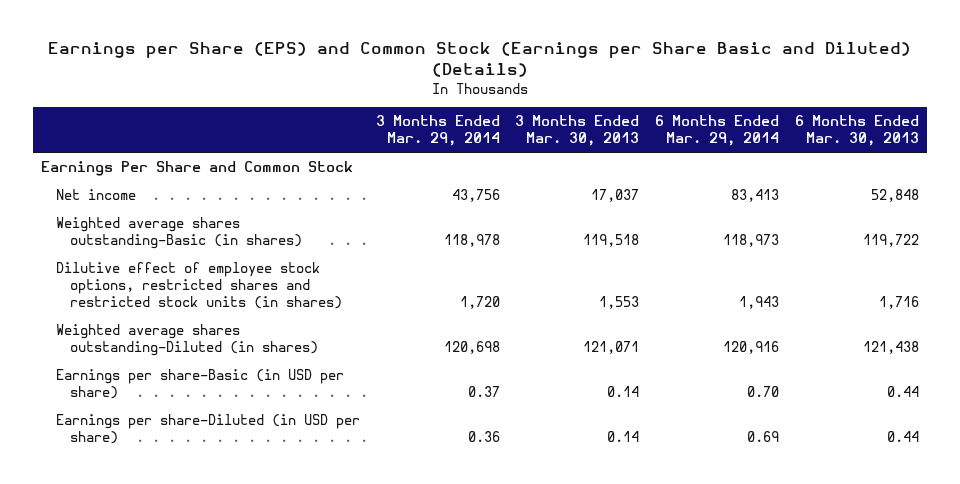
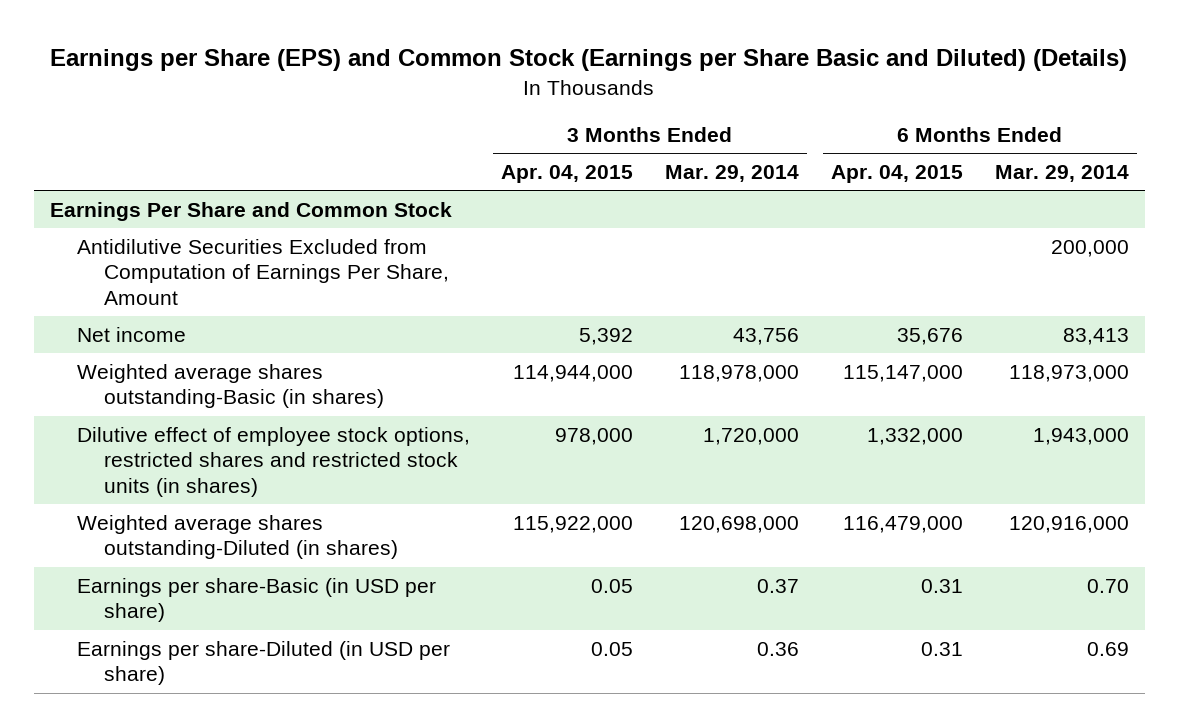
- | 3 Months Ended Mar. 29, 2014 | 3 Months Ended Mar. 30, 2013 | 6 Months Ended Mar. 29, 2014 | 6 Months Ended Mar. 30, 2013
+ | 3 Months Ended Apr. 04, 2015 | 3 Months Ended Mar. 29, 2014 | 6 Months Ended Apr. 04, 2015 | 6 Months Ended Mar. 29, 2014
+ Antidilutive Securities Excluded from Computation of Earnings Per Share, Amount | | | | 200,000
- Weighted average shares outstanding-Basic (in shares) | 118,978 | 119,518 | 118,973 | 119,722
- Dilutive effect of employee stock options, restricted shares and restricted stock units (in shares) | 1,720 | 1,553 | 1,943 | 1,716
- Weighted average shares outstanding-Diluted (in shares) | 120,698 | 121,071 | 120,916 | 121,438
+ Weighted average shares outstanding-Basic (in shares) | 114,944,000 | 118,978,000 | 115,147,000 | 118,973,000
+ Dilutive effect of employee stock options, restricted shares and restricted stock units (in shares) | 978,000 | 1,720,000 | 1,332,000 | 1,943,000
+ Weighted average shares outstanding-Diluted (in shares) | 115,922,000 | 120,698,000 | 116,479,000 | 120,916,000

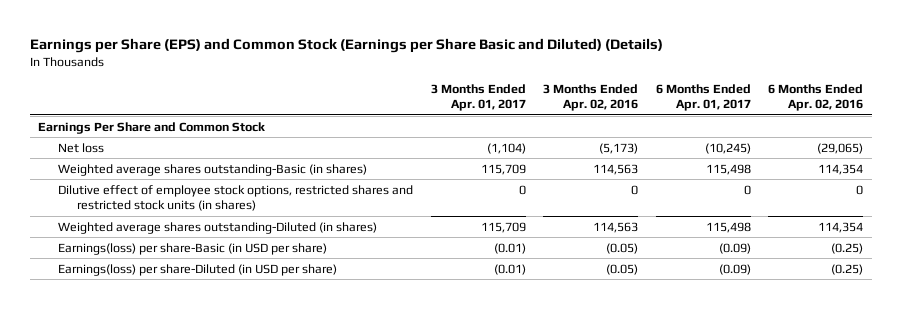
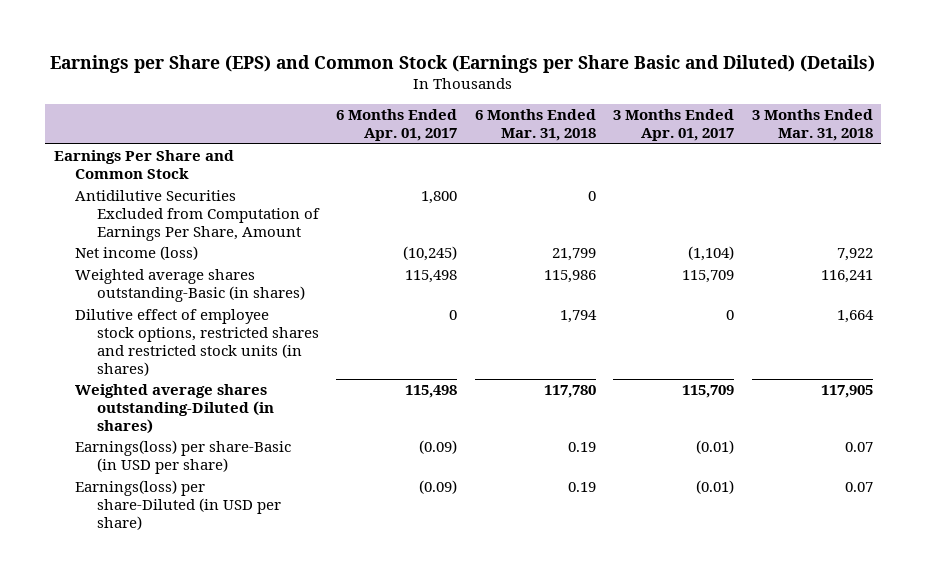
- | 3 Months Ended Apr. 01, 2017 | 3 Months Ended Apr. 02, 2016 | 6 Months Ended Apr. 01, 2017 | 6 Months Ended Apr. 02, 2016
+ | 6 Months Ended Apr. 01, 2017 | 6 Months Ended Mar. 31, 2018 | 3 Months Ended Apr. 01, 2017 | 3 Months Ended Mar. 31, 2018
- Net loss | (1,104) | (5,173) | (10,245) | (29,065)
+ Antidilutive Securities Excluded from Computation of Earnings Per Share, Amount | 1,800 | 0 | |
+ Net income (loss) | (10,245) | 21,799 | (1,104) | 7,922

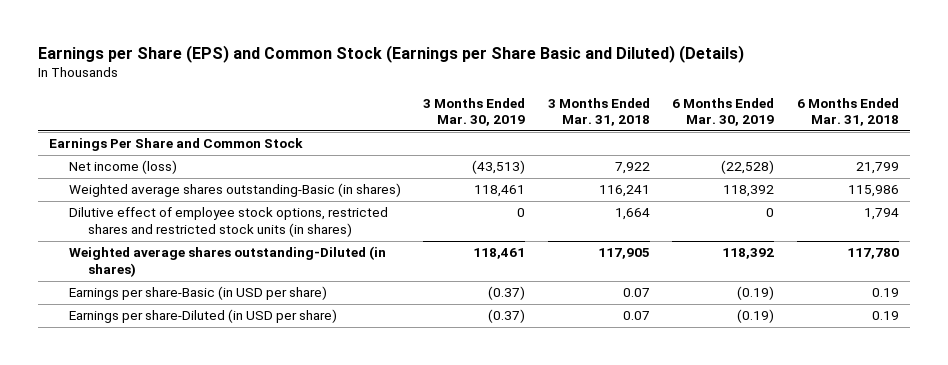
- | 6 Months Ended Apr. 01, 2017 | 6 Months Ended Mar. 31, 2018 | 3 Months Ended Apr. 01, 2017 | 3 Months Ended Mar. 31, 2018
+ | 3 Months Ended Mar. 30, 2019 | 3 Months Ended Mar. 31, 2018 | 6 Months Ended Mar. 30, 2019 | 6 Months Ended Mar. 31, 2018
- Antidilutive Securities Excluded from Computation of Earnings Per Share, Amount | 1,800 | 0 | |
- Earnings(loss) per share-Basic (in USD per share) | (0.09) | 0.19 | (0.01) | 0.07
- Earnings(loss) per share-Diluted (in USD per share) | (0.09) | 0.19 | (0.01) | 0.07
+ Earnings per share-Basic (in USD per share) | (0.37) | 0.07 | (0.19) | 0.19
+ Earnings per share-Diluted (in USD per share) | (0.37) | 0.07 | (0.19) | 0.19

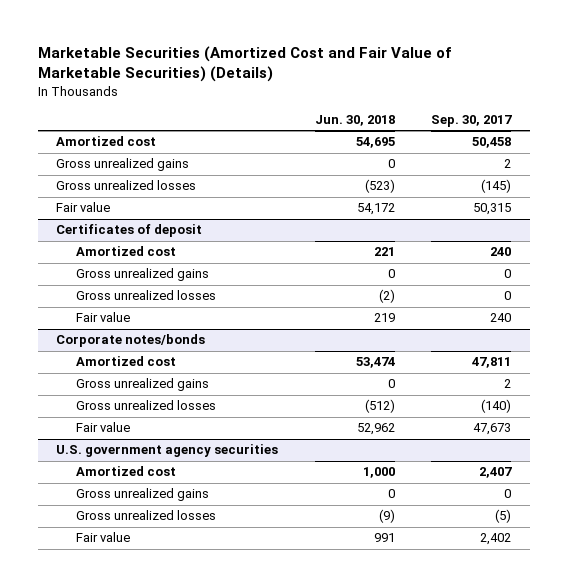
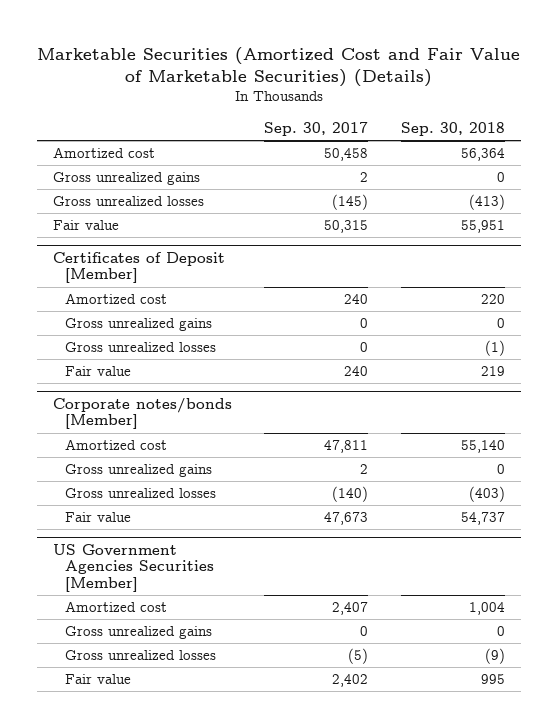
- | Jun. 30, 2018 | Sep. 30, 2017
+ | Sep. 30, 2017 | Sep. 30, 2018
- Certificates of deposit
+ Certificates of Deposit [Member]
- Corporate notes/bonds
+ Corporate notes/bonds [Member]
- U.S. government agency securities
+ US Government Agencies Securities [Member]

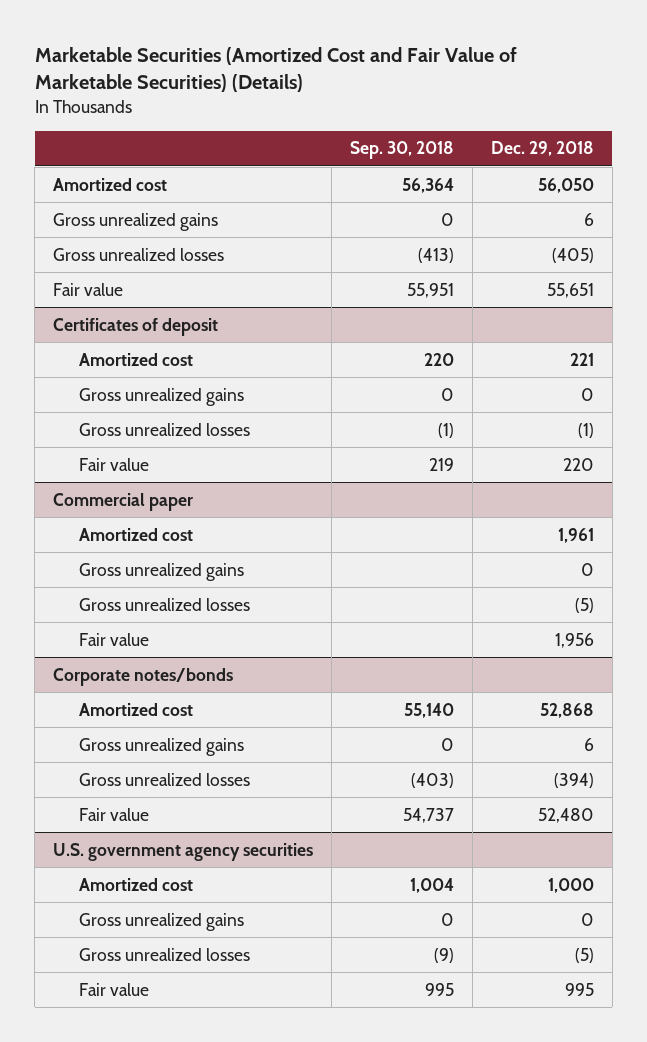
- | Sep. 30, 2017 | Sep. 30, 2018
+ | Sep. 30, 2018 | Dec. 29, 2018
- Certificates of Deposit [Member]
+ Certificates of deposit
- Corporate notes/bonds [Member]
+ Commercial paper
+ Amortized cost | | 1,961
+ Gross unrealized gains | | 0
+ Gross unrealized losses | | (5)
+ Fair value | | 1,956
+ Corporate notes/bonds
- US Government Agencies Securities [Member]
+ U.S. government agency securities

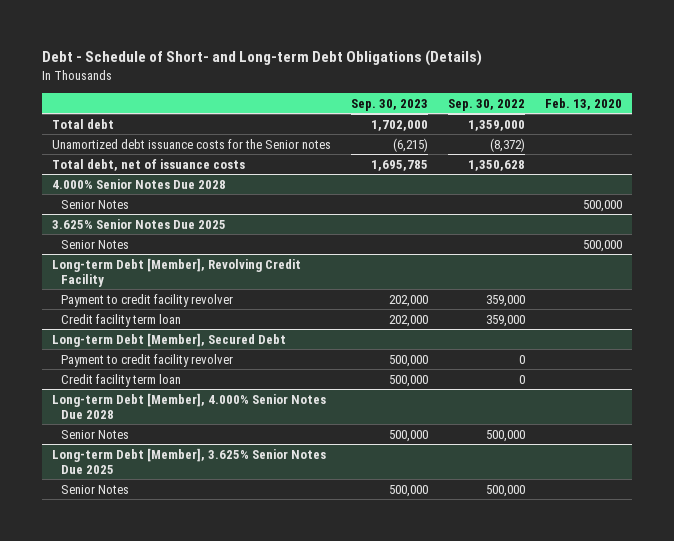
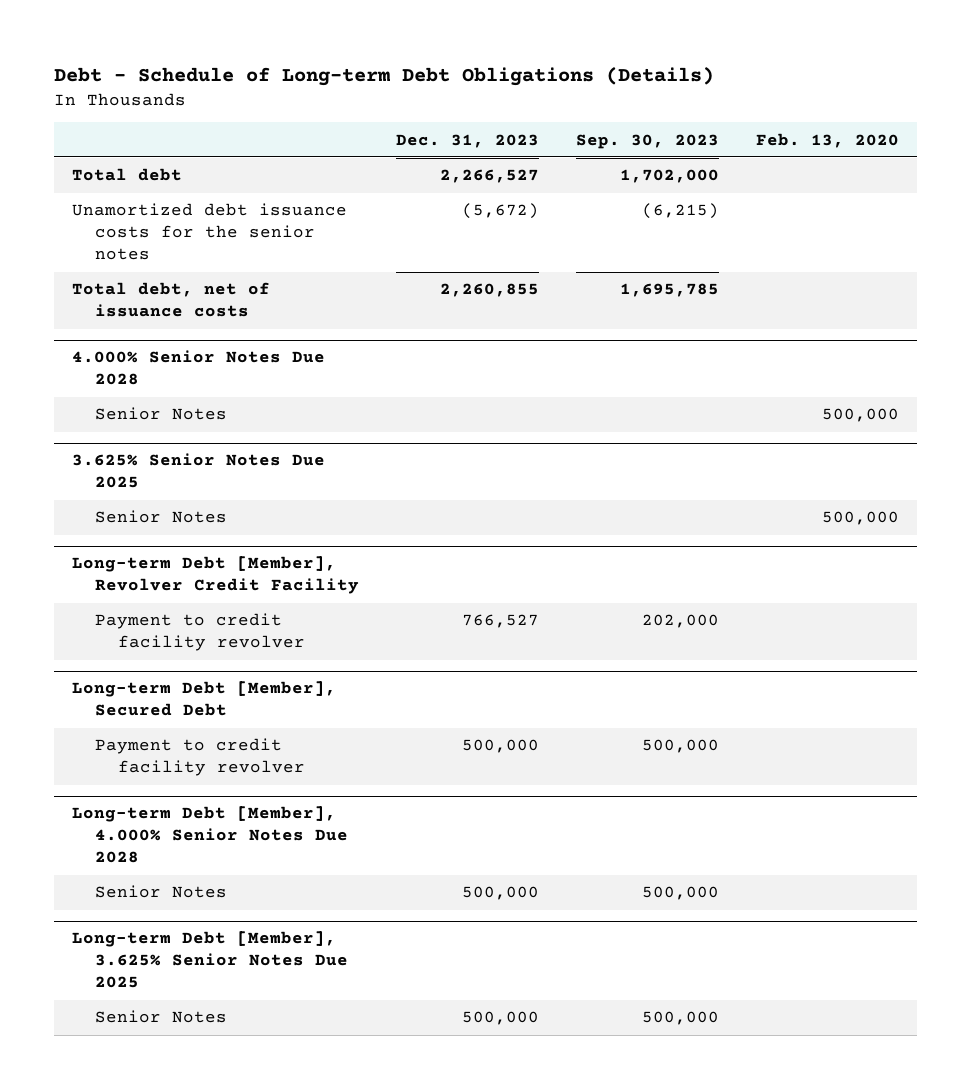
- Debt - Schedule of Short- and Long-term Debt Obligations (Details)
+ Debt - Schedule of Long-term Debt Obligations (Details)
- | Sep. 30, 2023 | Sep. 30, 2022 | Feb. 13, 2020
+ | Dec. 31, 2023 | Sep. 30, 2023 | Feb. 13, 2020
- Unamortized debt issuance costs for the Senior notes | (6,215) | (8,372) |
+ Unamortized debt issuance costs for the senior notes | (5,672) | (6,215) |
- Long-term Debt [Member], Revolving Credit Facility
+ Long-term Debt [Member], Revolver Credit Facility
- Credit facility term loan | 202,000 | 359,000 |
@ Long-term Debt [Member], Secured Debt
- Credit facility term loan | 500,000 | 0 |

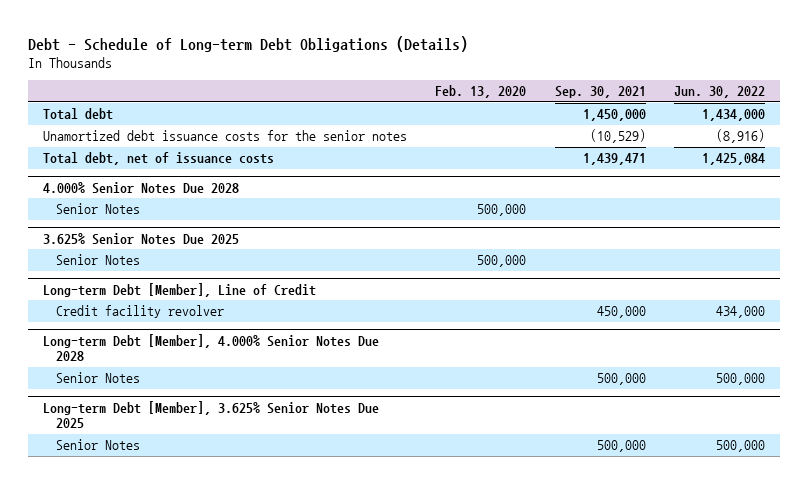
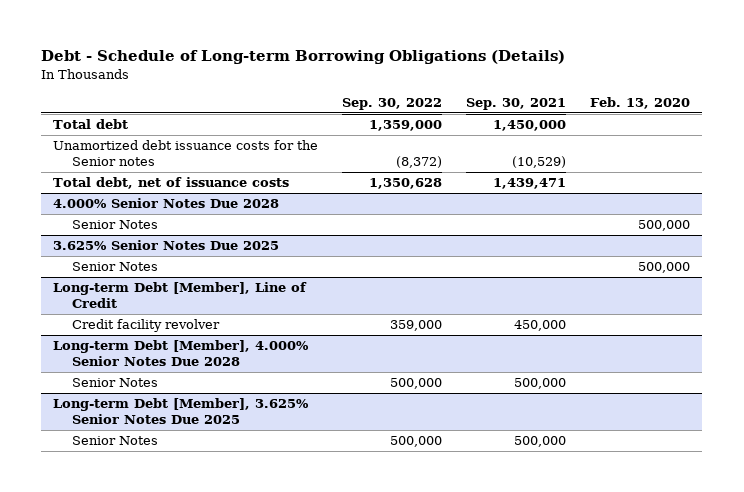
- Debt - Schedule of Long-term Debt Obligations (Details)
+ Debt - Schedule of Long-term Borrowing Obligations (Details)
- | Feb. 13, 2020 | Sep. 30, 2021 | Jun. 30, 2022
+ | Sep. 30, 2022 | Sep. 30, 2021 | Feb. 13, 2020
- Unamortized debt issuance costs for the senior notes | | (10,529) | (8,916)
+ Unamortized debt issuance costs for the Senior notes | (8,372) | (10,529) |

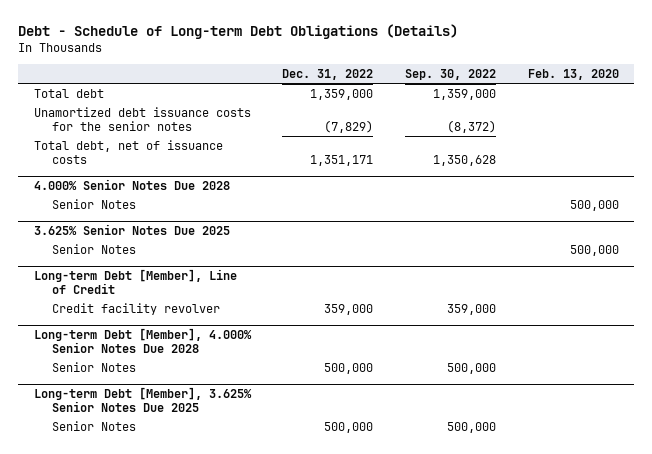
- Debt - Schedule of Long-term Borrowing Obligations (Details)
+ Debt - Schedule of Long-term Debt Obligations (Details)
- | Sep. 30, 2022 | Sep. 30, 2021 | Feb. 13, 2020
+ | Dec. 31, 2022 | Sep. 30, 2022 | Feb. 13, 2020
- Unamortized debt issuance costs for the Senior notes | (8,372) | (10,529) |
+ Unamortized debt issuance costs for the senior notes | (7,829) | (8,372) |

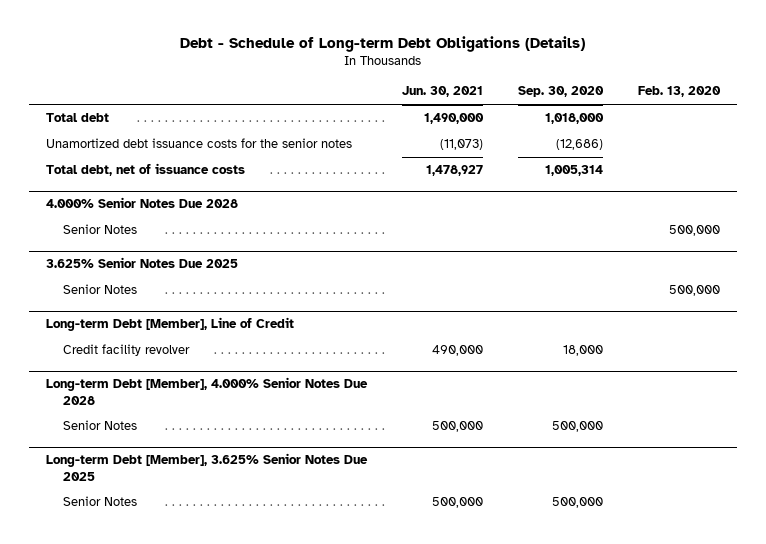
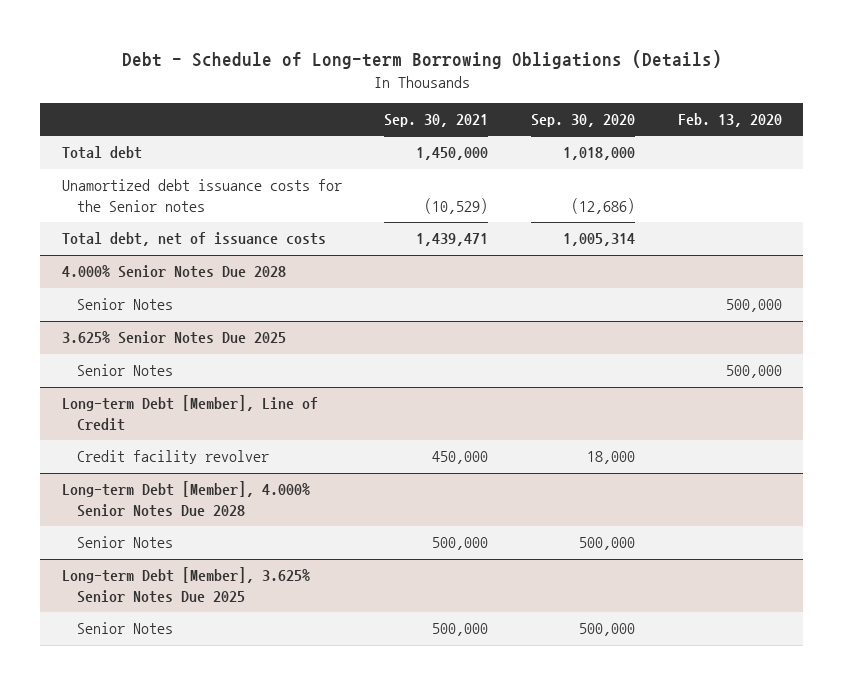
- Debt - Schedule of Long-term Debt Obligations (Details)
+ Debt - Schedule of Long-term Borrowing Obligations (Details)
- | Jun. 30, 2021 | Sep. 30, 2020 | Feb. 13, 2020
+ | Sep. 30, 2021 | Sep. 30, 2020 | Feb. 13, 2020
- Unamortized debt issuance costs for the senior notes | (11,073) | (12,686) |
+ Unamortized debt issuance costs for the Senior notes | (10,529) | (12,686) |

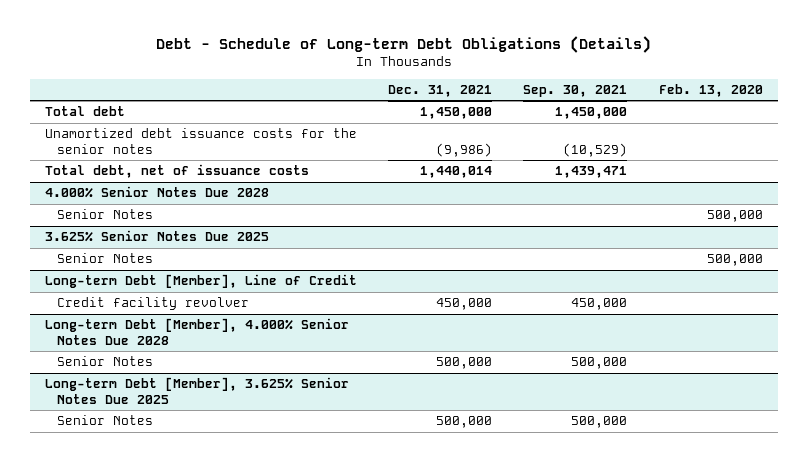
- Debt - Schedule of Long-term Borrowing Obligations (Details)
+ Debt - Schedule of Long-term Debt Obligations (Details)
- | Sep. 30, 2021 | Sep. 30, 2020 | Feb. 13, 2020
+ | Dec. 31, 2021 | Sep. 30, 2021 | Feb. 13, 2020
- Unamortized debt issuance costs for the Senior notes | (10,529) | (12,686) |
+ Unamortized debt issuance costs for the senior notes | (9,986) | (10,529) |

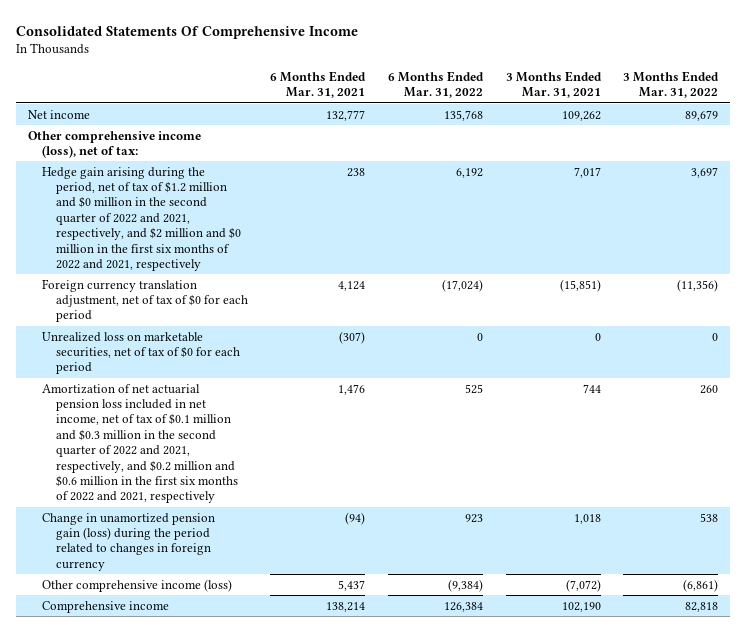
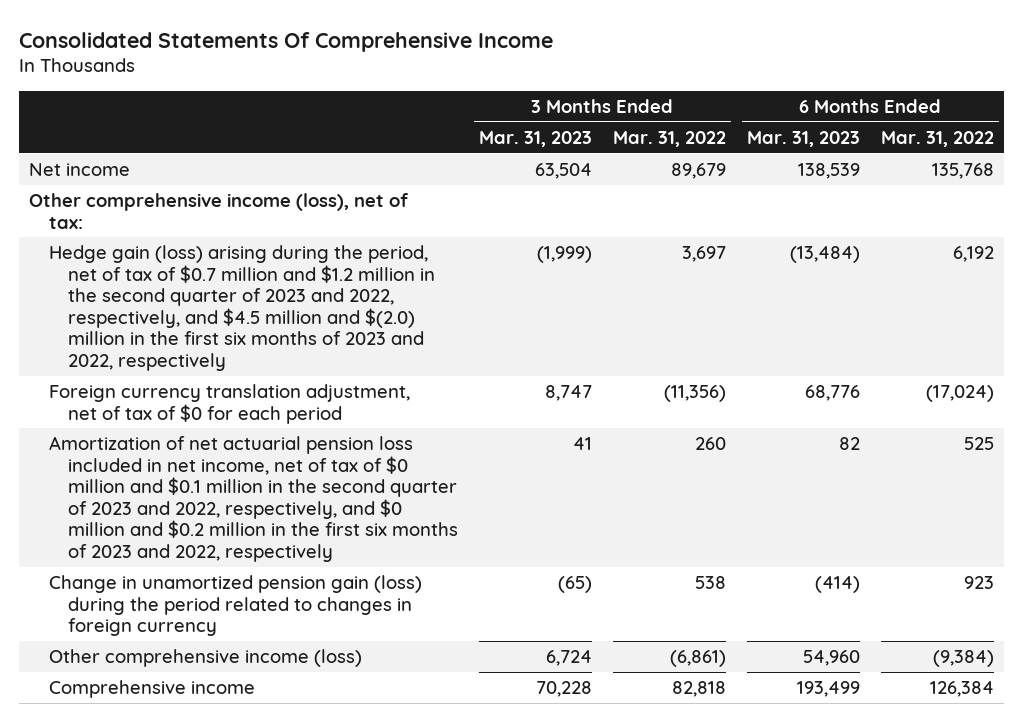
- | 6 Months Ended Mar. 31, 2021 | 6 Months Ended Mar. 31, 2022 | 3 Months Ended Mar. 31, 2021 | 3 Months Ended Mar. 31, 2022
+ | 3 Months Ended Mar. 31, 2023 | 3 Months Ended Mar. 31, 2022 | 6 Months Ended Mar. 31, 2023 | 6 Months Ended Mar. 31, 2022
- Hedge gain arising during the period, net of tax of $1.2 million and $0 million in the second quarter of 2022 and 2021, respectively, and $2 million and $0 million in the first six months of 2022 and 2021, respectively | 238 | 6,192 | 7,017 | 3,697
+ Hedge gain (loss) arising during the period, net of tax of $0.7 million and $1.2 million in the second quarter of 2023 and 2022, respectively, and $4.5 million and $(2.0) million in the first six months of 2023 and 2022, respectively | (1,999) | 3,697 | (13,484) | 6,192
- Unrealized loss on marketable securities, net of tax of $0 for each period | (307) | 0 | 0 | 0
- Amortization of net actuarial pension loss included in net income, net of tax of $0.1 million and $0.3 million in the second quarter of 2022 and 2021, respectively, and $0.2 million and $0.6 million in the first six months of 2022 and 2021, respectively | 1,476 | 525 | 744 | 260
+ Amortization of net actuarial pension loss included in net income, net of tax of $0 million and $0.1 million in the second quarter of 2023 and 2022, respectively, and $0 million and $0.2 million in the first six months of 2023 and 2022, respectively | 41 | 260 | 82 | 525

